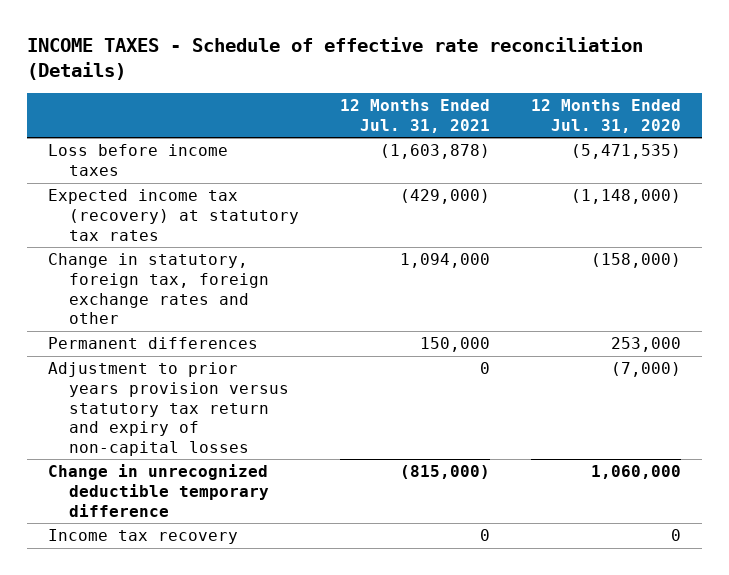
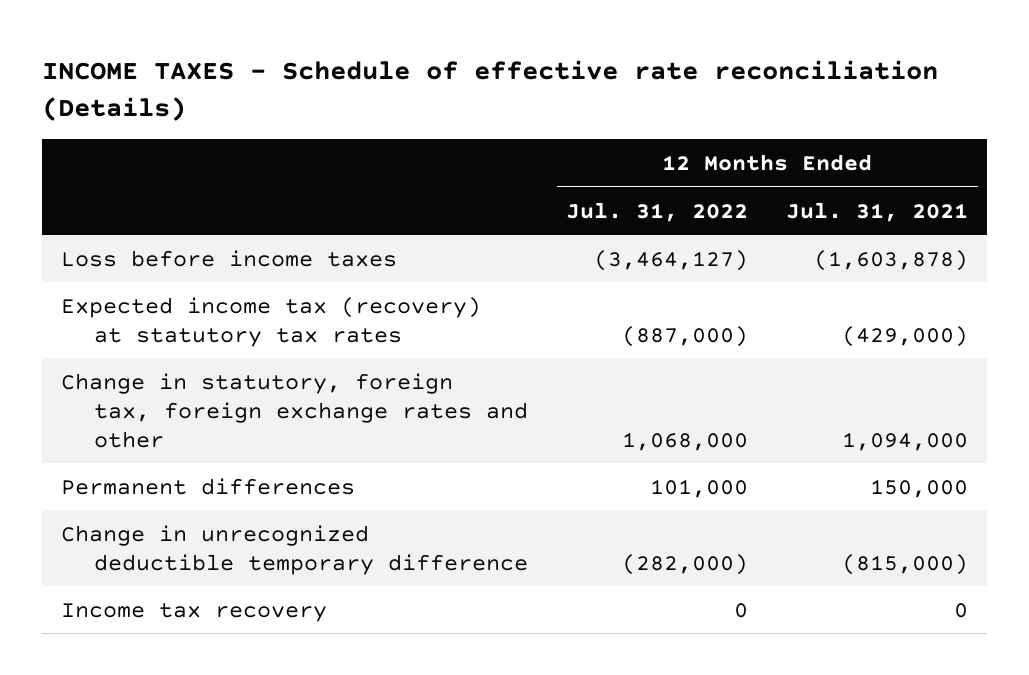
- | 12 Months Ended Jul. 31, 2021 | 12 Months Ended Jul. 31, 2020
+ | 12 Months Ended Jul. 31, 2022 | 12 Months Ended Jul. 31, 2021
- Adjustment to prior years provision versus statutory tax return and expiry of non-capital losses | 0 | (7,000)

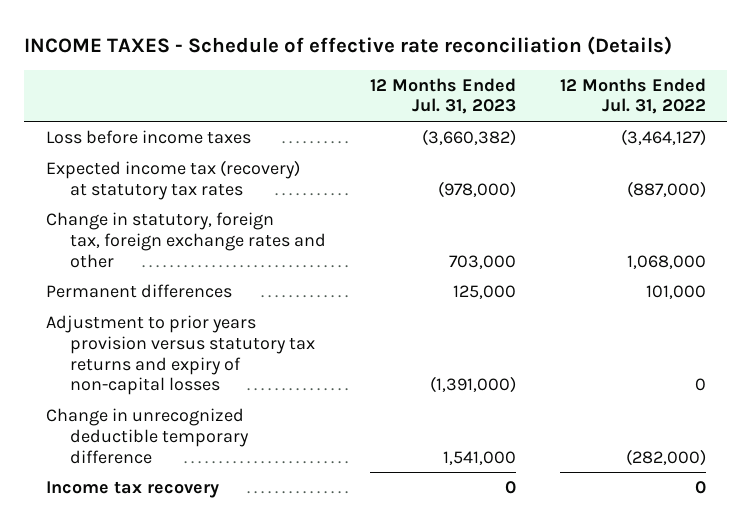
- | 12 Months Ended Jul. 31, 2022 | 12 Months Ended Jul. 31, 2021
+ | 12 Months Ended Jul. 31, 2023 | 12 Months Ended Jul. 31, 2022
+ Adjustment to prior years provision versus statutory tax returns and expiry of non-capital losses | (1,391,000) | 0

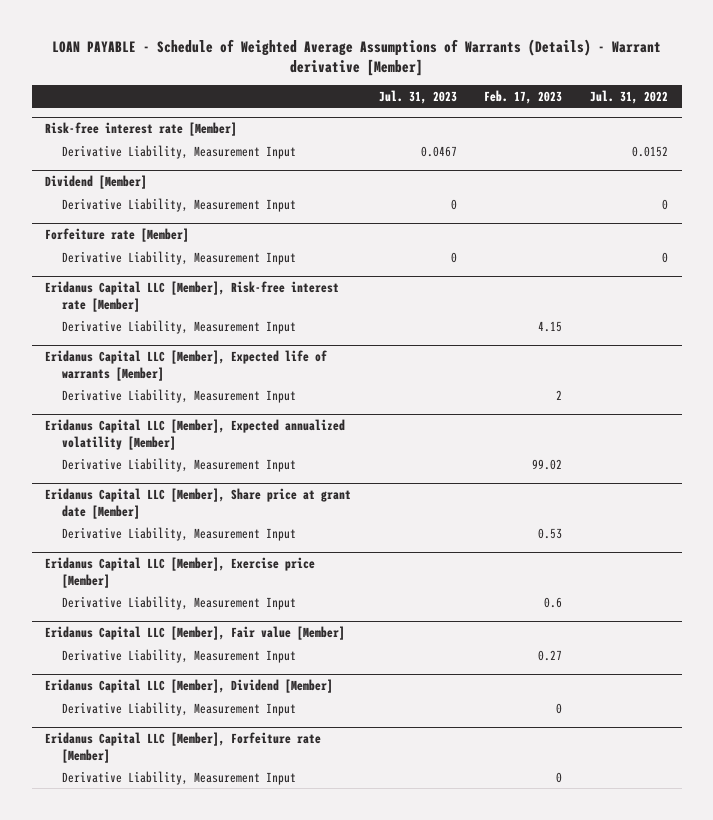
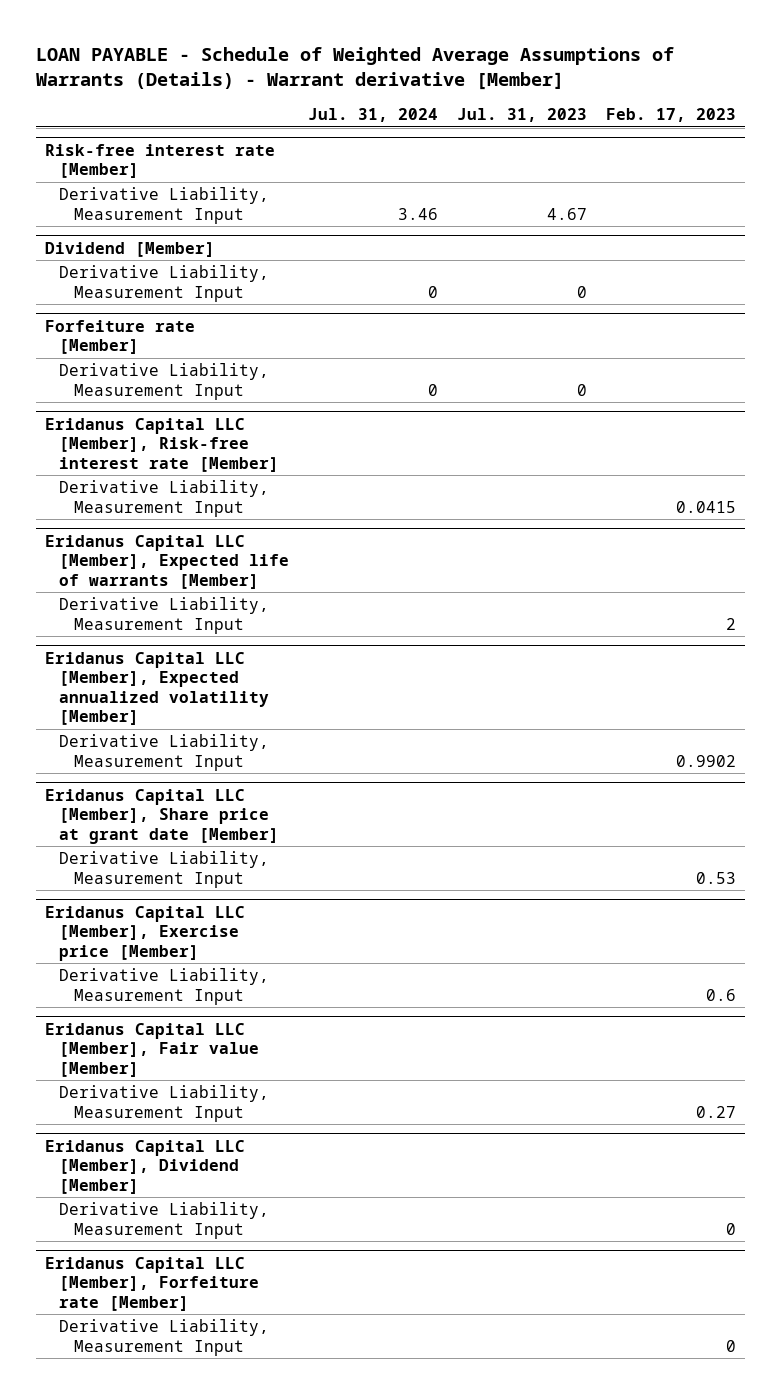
- | Jul. 31, 2023 | Feb. 17, 2023 | Jul. 31, 2022
+ | Jul. 31, 2024 | Jul. 31, 2023 | Feb. 17, 2023
@ Risk-free interest rate [Member]
- Derivative Liability, Measurement Input | 0.0467 | | 0.0152
+ Derivative Liability, Measurement Input | 3.46 | 4.67 |
@ Eridanus Capital LLC [Member], Risk-free interest rate [Member]
- Derivative Liability, Measurement Input | | 4.15 |
+ Derivative Liability, Measurement Input | | | 0.0415
@ Eridanus Capital LLC [Member], Expected annualized volatility [Member]
- Derivative Liability, Measurement Input | | 99.02 |
+ Derivative Liability, Measurement Input | | | 0.9902

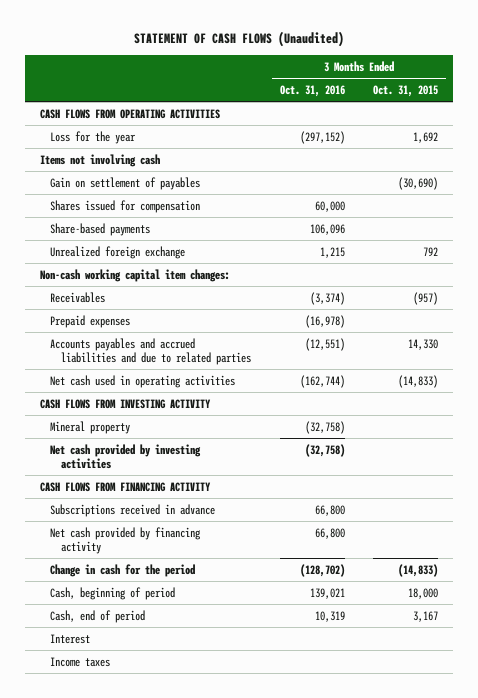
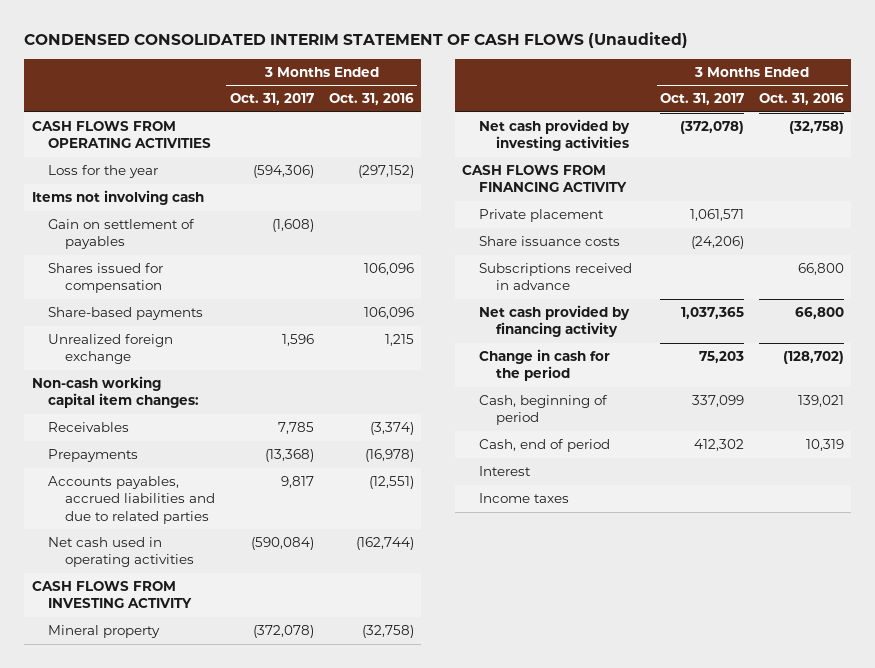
- STATEMENT OF CASH FLOWS (Unaudited)
+ CONDENSED CONSOLIDATED INTERIM STATEMENT OF CASH FLOWS (Unaudited)
- | 3 Months Ended Oct. 31, 2016 | 3 Months Ended Oct. 31, 2015
+ | 3 Months Ended Oct. 31, 2017 | 3 Months Ended Oct. 31, 2016
- Shares issued for compensation | 60,000 |
+ Shares issued for compensation | | 106,096
- Prepaid expenses | (16,978) |
- Accounts payables and accrued liabilities and due to related parties | (12,551) | 14,330
+ Prepayments | (13,368) | (16,978)
+ Accounts payables, accrued liabilities and due to related parties | 9,817 | (12,551)
+ Private placement | 1,061,571 |
+ Share issuance costs | (24,206) |

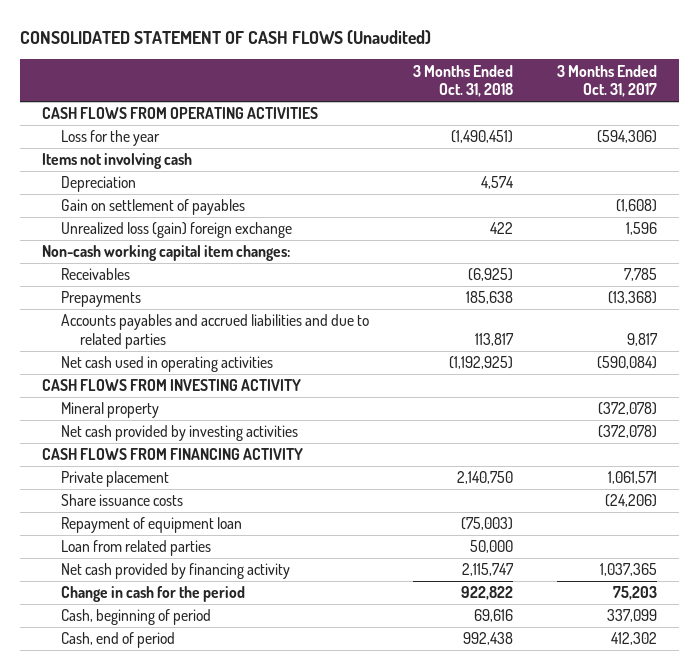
- CONDENSED CONSOLIDATED INTERIM STATEMENT OF CASH FLOWS (Unaudited)
+ CONSOLIDATED STATEMENT OF CASH FLOWS (Unaudited)
- | 3 Months Ended Oct. 31, 2017 | 3 Months Ended Oct. 31, 2016
+ | 3 Months Ended Oct. 31, 2018 | 3 Months Ended Oct. 31, 2017
+ Depreciation | 4,574 |
- Shares issued for compensation | | 106,096
- Share-based payments | | 106,096
- Unrealized foreign exchange | 1,596 | 1,215
+ Unrealized loss (gain) foreign exchange | 422 | 1,596
- Accounts payables, accrued liabilities and due to related parties | 9,817 | (12,551)
+ Accounts payables and accrued liabilities and due to related parties | 113,817 | 9,817
- Subscriptions received in advance | | 66,800
+ Repayment of equipment loan | (75,003) |
+ Loan from related parties | 50,000 |
- Interest
- Income taxes

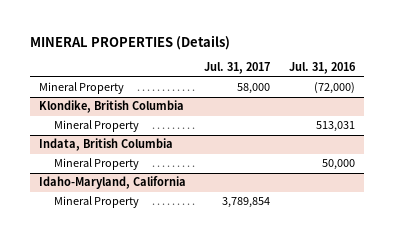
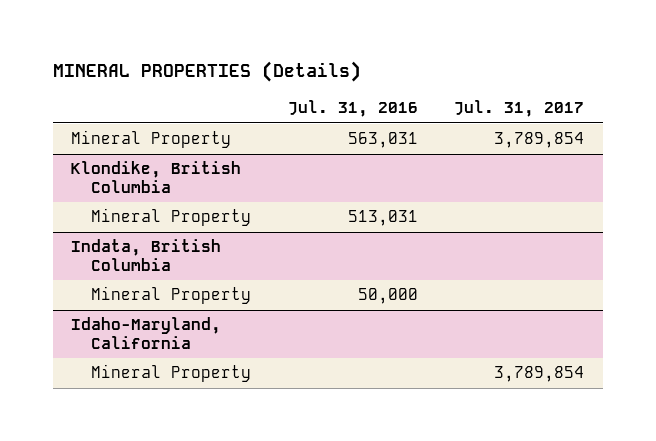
- | Jul. 31, 2017 | Jul. 31, 2016
+ | Jul. 31, 2016 | Jul. 31, 2017
- Mineral Property | 58,000 | (72,000)
+ Mineral Property | 563,031 | 3,789,854

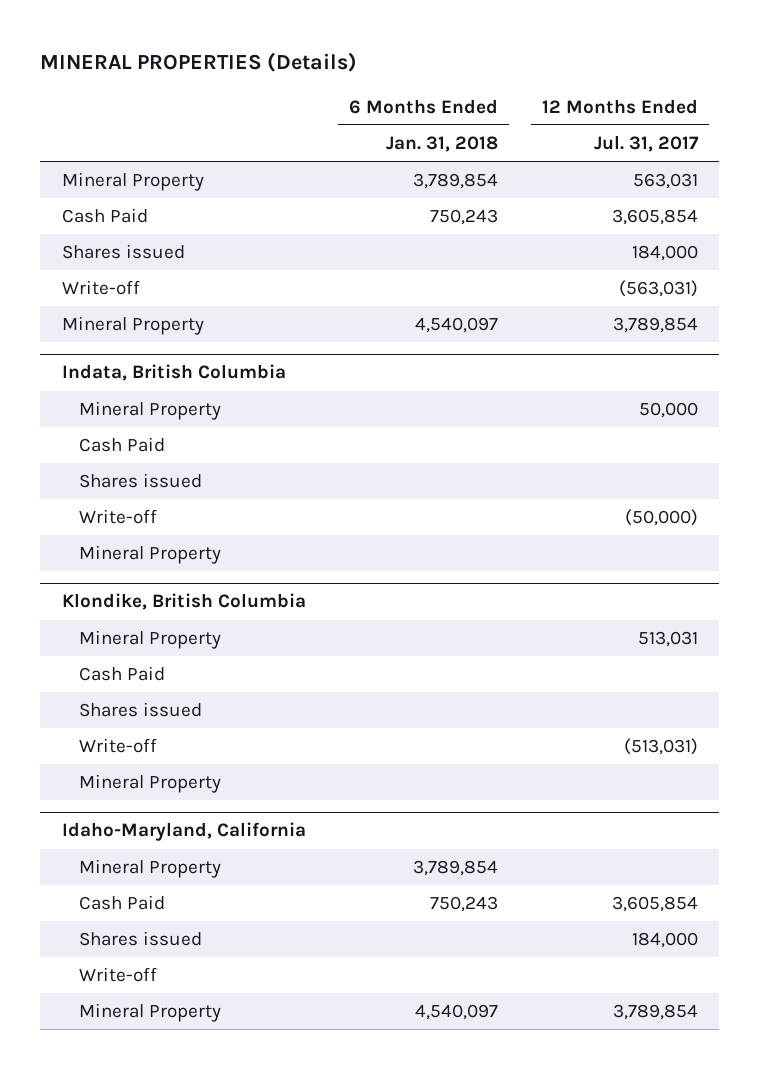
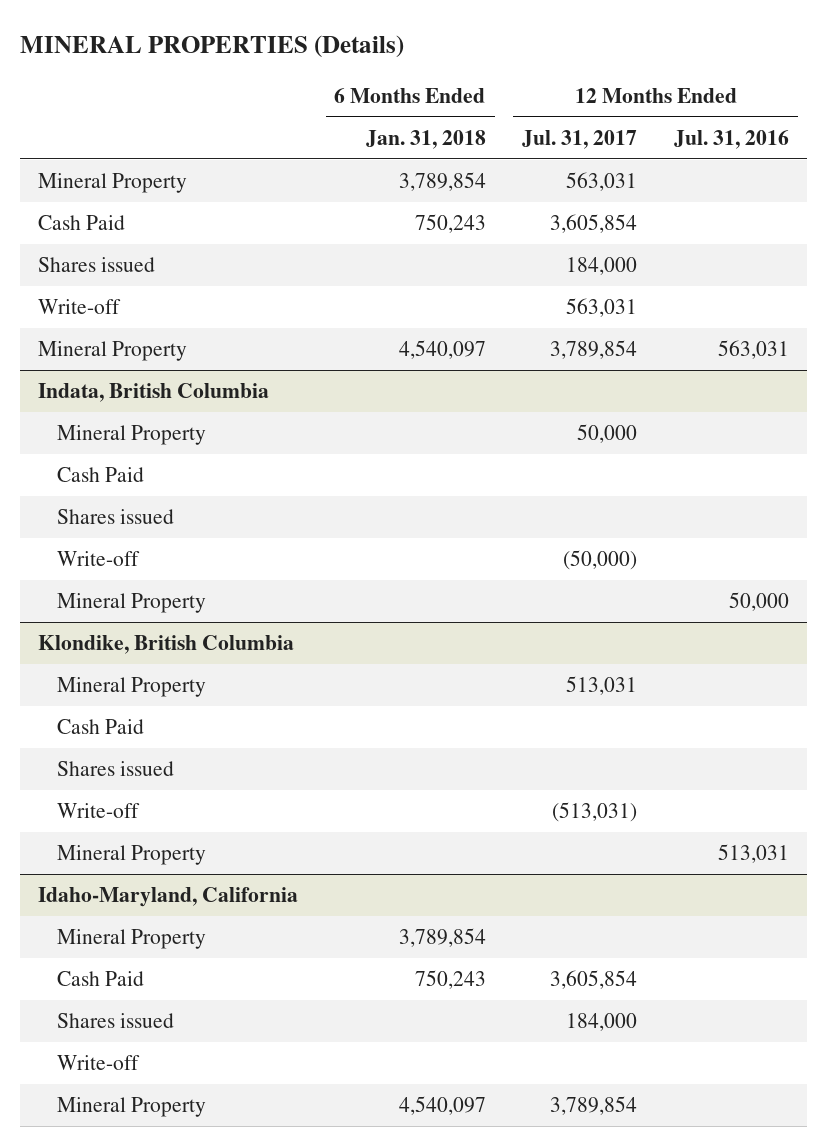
- | 6 Months Ended Jan. 31, 2018 | 12 Months Ended Jul. 31, 2017
+ | 6 Months Ended Jan. 31, 2018 | 12 Months Ended Jul. 31, 2017 | 12 Months Ended Jul. 31, 2016
- Write-off | | (563,031)
+ Write-off | | 563,031 |

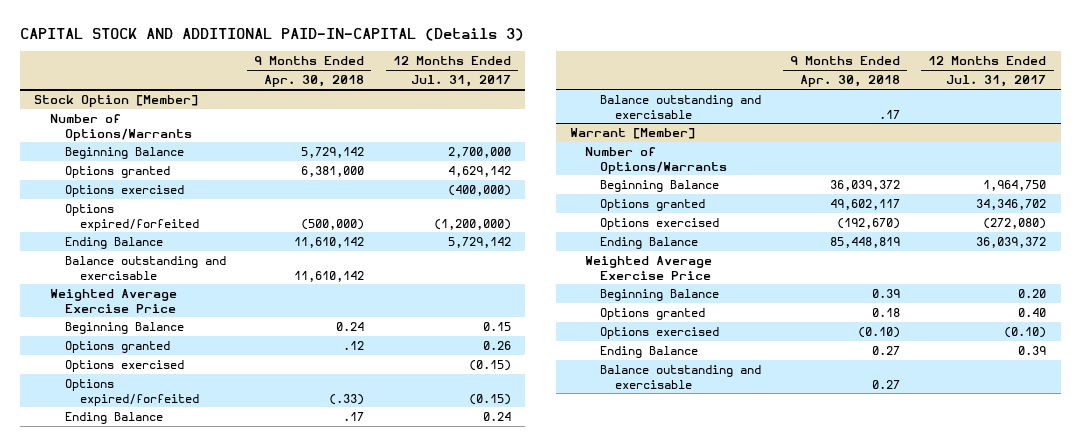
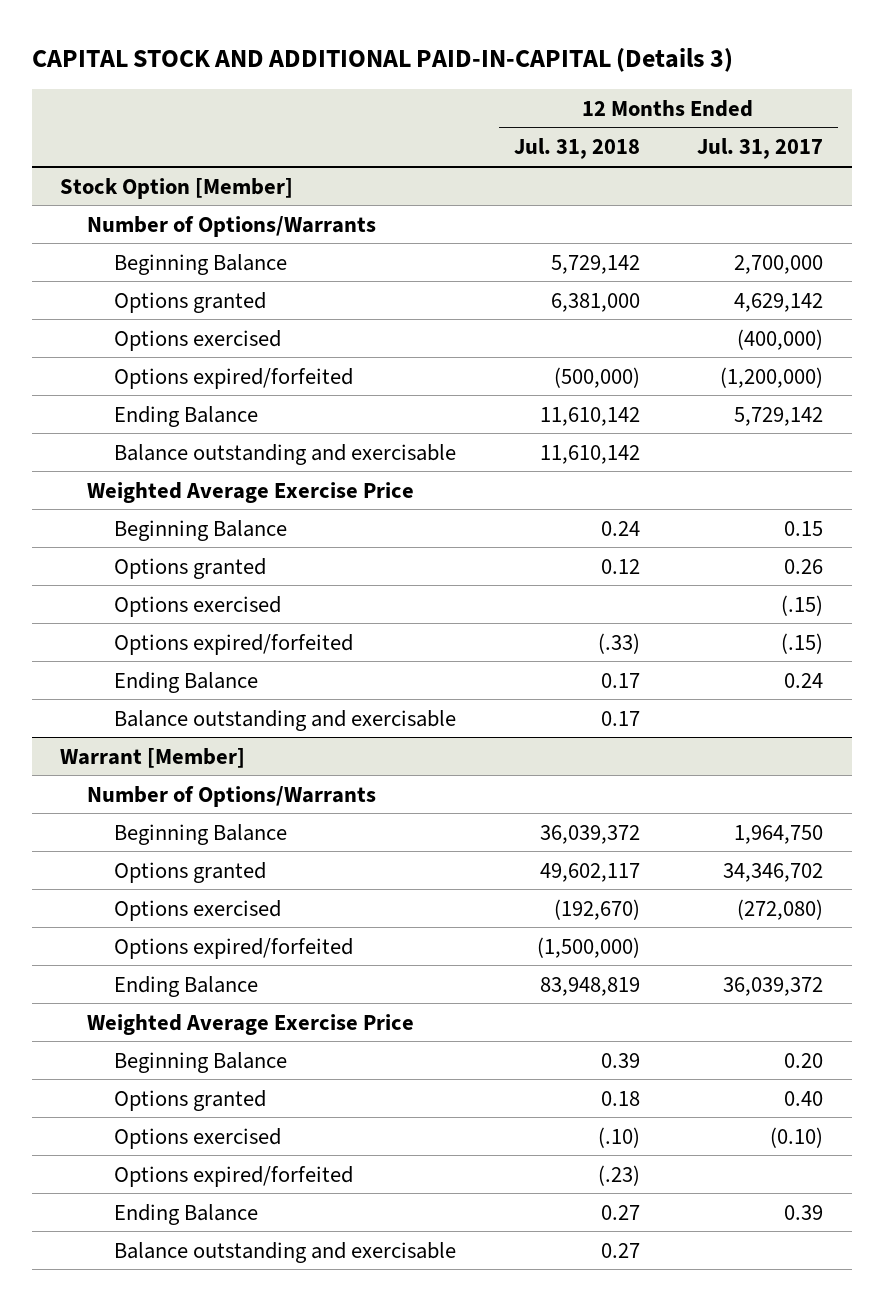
- | 9 Months Ended Apr. 30, 2018 | 12 Months Ended Jul. 31, 2017
+ | 12 Months Ended Jul. 31, 2018 | 12 Months Ended Jul. 31, 2017
@ Stock Option [Member]
- Options exercised | | (0.15)
- Options expired/forfeited | (.33) | (0.15)
+ Options exercised | | (.15)
+ Options expired/forfeited | (.33) | (.15)
@ Warrant [Member]
+ Options expired/forfeited | (1,500,000) |
+ Options expired/forfeited | (.23) |

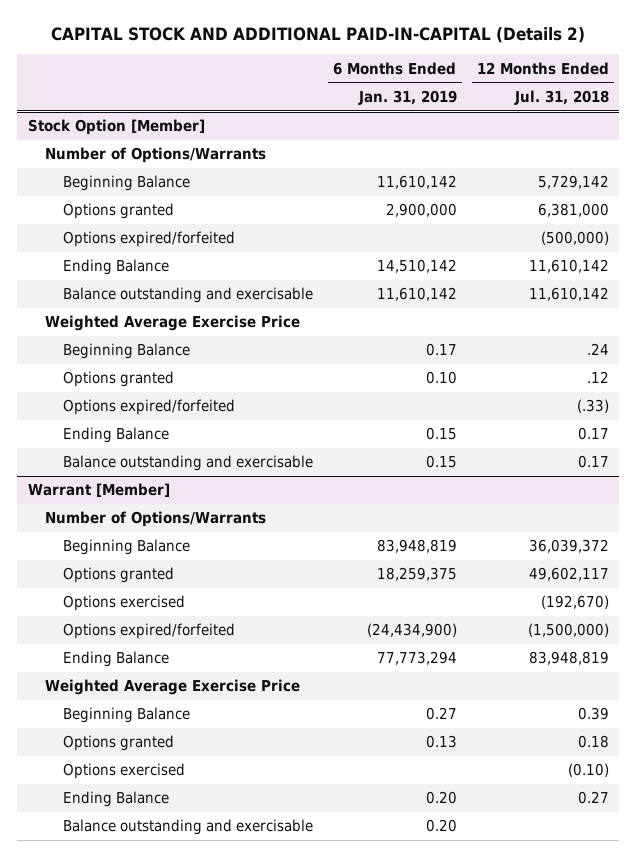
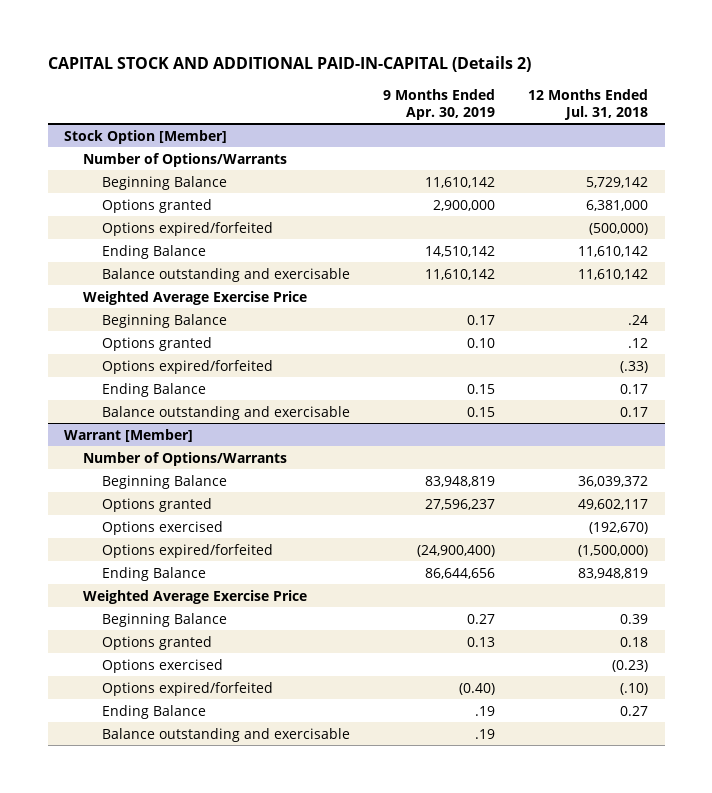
- | 6 Months Ended Jan. 31, 2019 | 12 Months Ended Jul. 31, 2018
+ | 9 Months Ended Apr. 30, 2019 | 12 Months Ended Jul. 31, 2018
@ Warrant [Member]
- Options exercised | | (0.10)
+ Options exercised | | (0.23)
+ Options expired/forfeited | (0.40) | (.10)

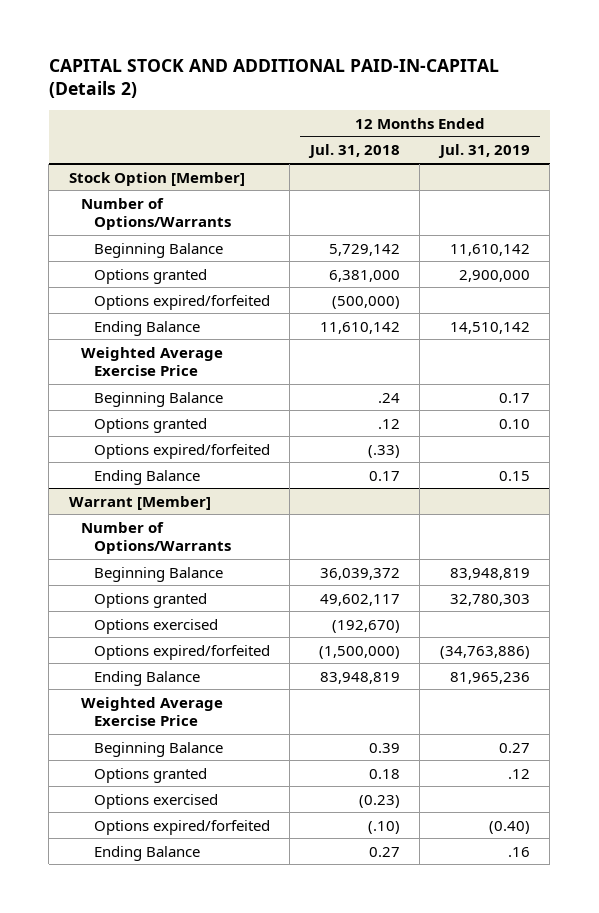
- | 9 Months Ended Apr. 30, 2019 | 12 Months Ended Jul. 31, 2018
+ | 12 Months Ended Jul. 31, 2018 | 12 Months Ended Jul. 31, 2019
@ Stock Option [Member]
- Balance outstanding and exercisable | 11,610,142 | 11,610,142
- Balance outstanding and exercisable | 0.15 | 0.17
@ Warrant [Member]
- Balance outstanding and exercisable | .19 |

